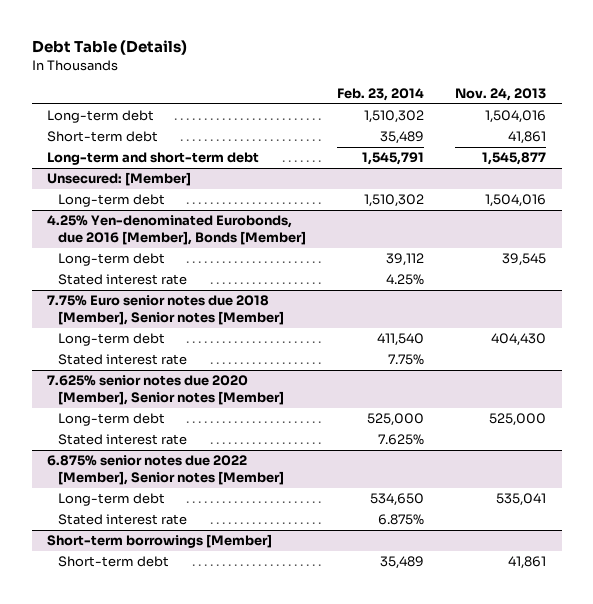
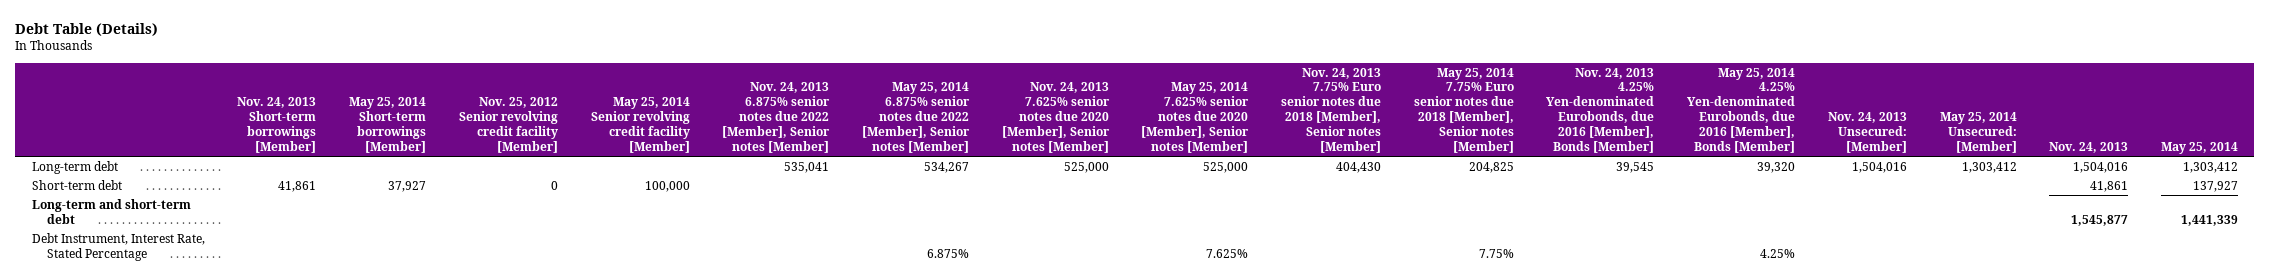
- | Feb. 23, 2014 | Nov. 24, 2013
+ | Nov. 24, 2013 Short-term borrowings [Member] | May 25, 2014 Short-term borrowings [Member] | Nov. 25, 2012 Senior revolving credit facility [Member] | May 25, 2014 Senior revolving credit facility [Member] | Nov. 24, 2013 6.875% senior notes due 2022 [Member], Senior notes [Member] | May 25, 2014 6.875% senior notes due 2022 [Member], Senior notes [Member] | Nov. 24, 2013 7.625% senior notes due 2020 [Member], Senior notes [Member] | May 25, 2014 7.625% senior notes due 2020 [Member], Senior notes [Member] | Nov. 24, 2013 7.75% Euro senior notes due 2018 [Member], Senior notes [Member] | May 25, 2014 7.75% Euro senior notes due 2018 [Member], Senior notes [Member] | Nov. 24, 2013 4.25% Yen-denominated Eurobonds, due 2016 [Member], Bonds [Member] | May 25, 2014 4.25% Yen-denominated Eurobonds, due 2016 [Member], Bonds [Member] | Nov. 24, 2013 Unsecured: [Member] | May 25, 2014 Unsecured: [Member] | Nov. 24, 2013 | May 25, 2014
- Unsecured: [Member]
- Long-term debt | 1,510,302 | 1,504,016
- 4.25% Yen-denominated Eurobonds, due 2016 [Member], Bonds [Member]
- Long-term debt | 39,112 | 39,545
- Stated interest rate | 4.25% |
- 7.75% Euro senior notes due 2018 [Member], Senior notes [Member]
- Long-term debt | 411,540 | 404,430
- Stated interest rate | 7.75% |
- 7.625% senior notes due 2020 [Member], Senior notes [Member]
- Long-term debt | 525,000 | 525,000
- Stated interest rate | 7.625% |
- 6.875% senior notes due 2022 [Member], Senior notes [Member]
- Long-term debt | 534,650 | 535,041
- Stated interest rate | 6.875% |
- Short-term borrowings [Member]
- Short-term debt | 35,489 | 41,861
+ Debt Instrument, Interest Rate, Stated Percentage | | | | | | 6.875% | | 7.625% | | 7.75% | | 4.25% | | | |

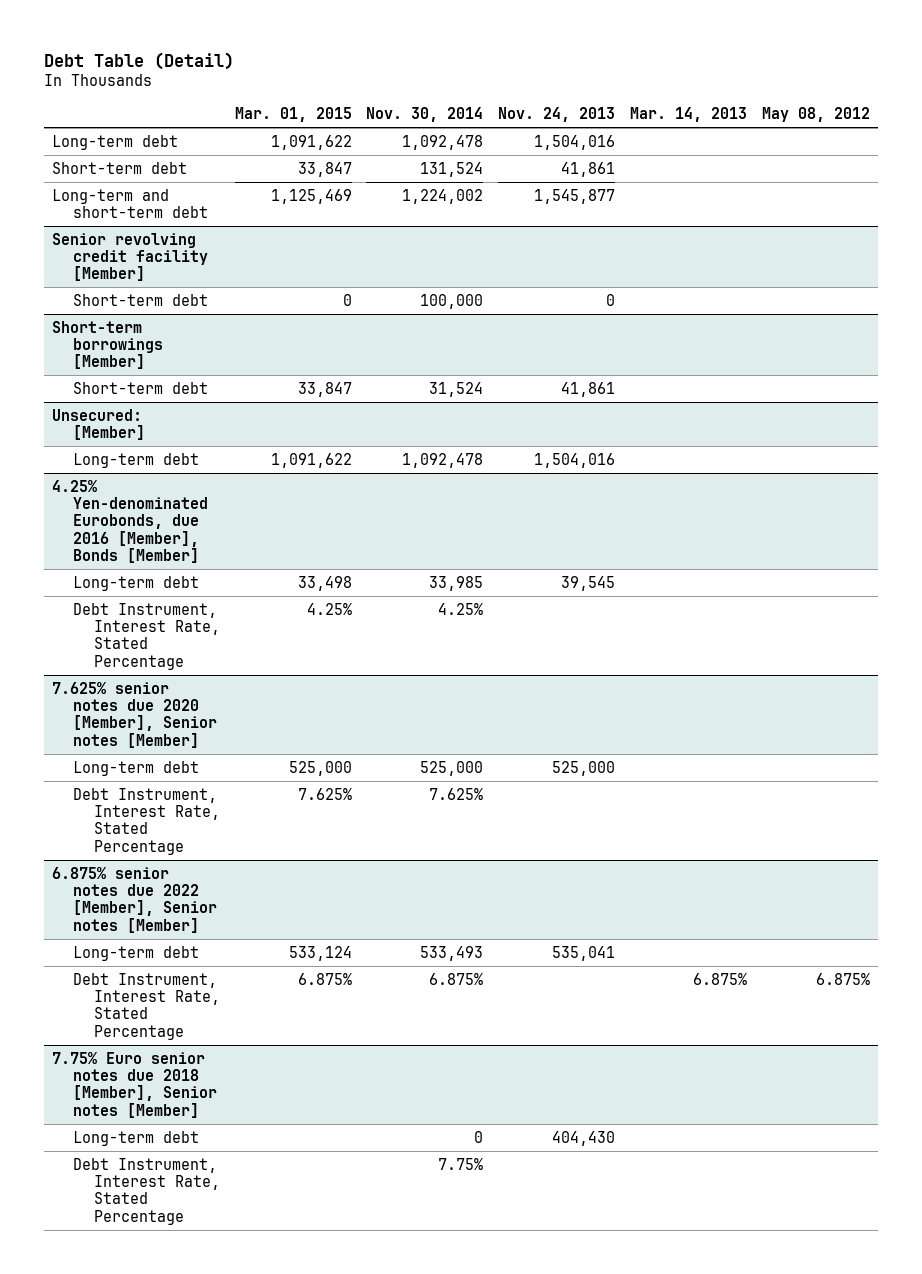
- Debt Table (Details)
+ Debt Table (Detail)
- | Nov. 24, 2013 Short-term borrowings [Member] | May 25, 2014 Short-term borrowings [Member] | Nov. 25, 2012 Senior revolving credit facility [Member] | May 25, 2014 Senior revolving credit facility [Member] | Nov. 24, 2013 6.875% senior notes due 2022 [Member], Senior notes [Member] | May 25, 2014 6.875% senior notes due 2022 [Member], Senior notes [Member] | Nov. 24, 2013 7.625% senior notes due 2020 [Member], Senior notes [Member] | May 25, 2014 7.625% senior notes due 2020 [Member], Senior notes [Member] | Nov. 24, 2013 7.75% Euro senior notes due 2018 [Member], Senior notes [Member] | May 25, 2014 7.75% Euro senior notes due 2018 [Member], Senior notes [Member] | Nov. 24, 2013 4.25% Yen-denominated Eurobonds, due 2016 [Member], Bonds [Member] | May 25, 2014 4.25% Yen-denominated Eurobonds, due 2016 [Member], Bonds [Member] | Nov. 24, 2013 Unsecured: [Member] | May 25, 2014 Unsecured: [Member] | Nov. 24, 2013 | May 25, 2014
+ | Mar. 01, 2015 | Nov. 30, 2014 | Nov. 24, 2013 | Mar. 14, 2013 | May 08, 2012
+ Senior revolving credit facility [Member]
+ Short-term debt | 0 | 100,000 | 0 | |
+ Short-term borrowings [Member]
+ Short-term debt | 33,847 | 31,524 | 41,861 | |
+ Unsecured: [Member]
+ Long-term debt | 1,091,622 | 1,092,478 | 1,504,016 | |
+ 4.25% Yen-denominated Eurobonds, due 2016 [Member], Bonds [Member]
+ Long-term debt | 33,498 | 33,985 | 39,545 | |
+ 7.625% senior notes due 2020 [Member], Senior notes [Member]
+ Long-term debt | 525,000 | 525,000 | 525,000 | |
+ Debt Instrument, Interest Rate, Stated Percentage | 7.625% | 7.625% | | |
+ 6.875% senior notes due 2022 [Member], Senior notes [Member]
+ Long-term debt | 533,124 | 533,493 | 535,041 | |
+ Debt Instrument, Interest Rate, Stated Percentage | 6.875% | 6.875% | | 6.875% | 6.875%
+ 7.75% Euro senior notes due 2018 [Member], Senior notes [Member]
+ Long-term debt | | 0 | 404,430 | |
+ Debt Instrument, Interest Rate, Stated Percentage | | 7.75% | | |

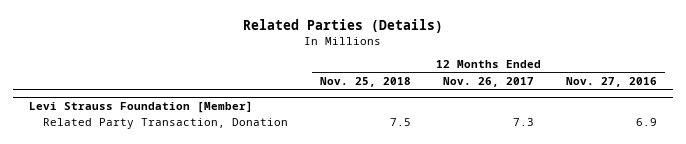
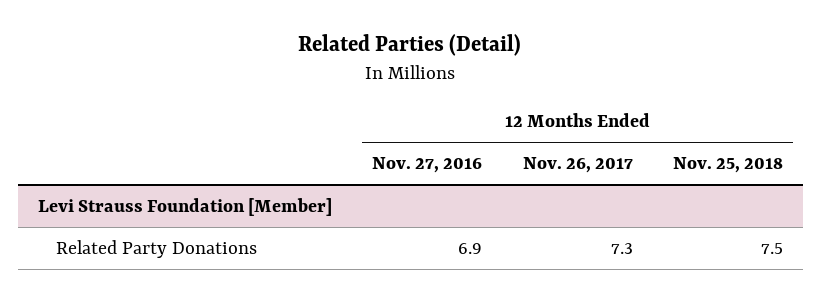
- Related Parties (Details)
+ Related Parties (Detail)
- | 12 Months Ended Nov. 25, 2018 | 12 Months Ended Nov. 26, 2017 | 12 Months Ended Nov. 27, 2016
+ | 12 Months Ended Nov. 27, 2016 | 12 Months Ended Nov. 26, 2017 | 12 Months Ended Nov. 25, 2018
@ Levi Strauss Foundation [Member]
- Related Party Transaction, Donation | 7.5 | 7.3 | 6.9
+ Related Party Donations | 6.9 | 7.3 | 7.5

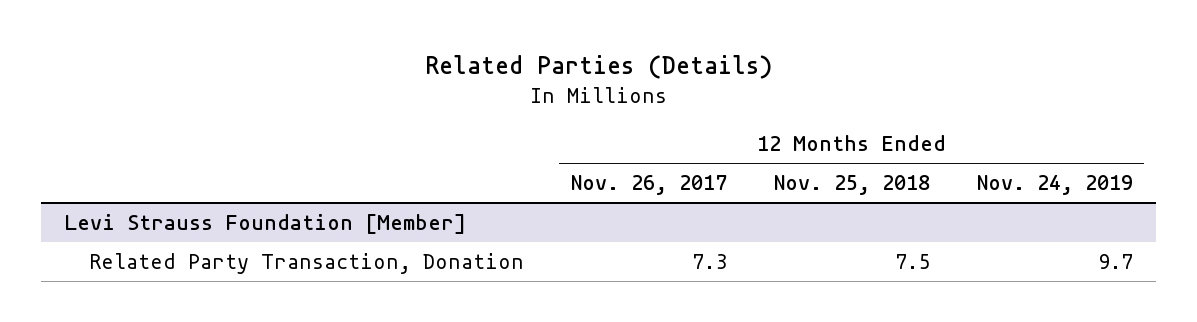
- Related Parties (Detail)
+ Related Parties (Details)
- | 12 Months Ended Nov. 27, 2016 | 12 Months Ended Nov. 26, 2017 | 12 Months Ended Nov. 25, 2018
+ | 12 Months Ended Nov. 26, 2017 | 12 Months Ended Nov. 25, 2018 | 12 Months Ended Nov. 24, 2019
@ Levi Strauss Foundation [Member]
- Related Party Donations | 6.9 | 7.3 | 7.5
+ Related Party Transaction, Donation | 7.3 | 7.5 | 9.7

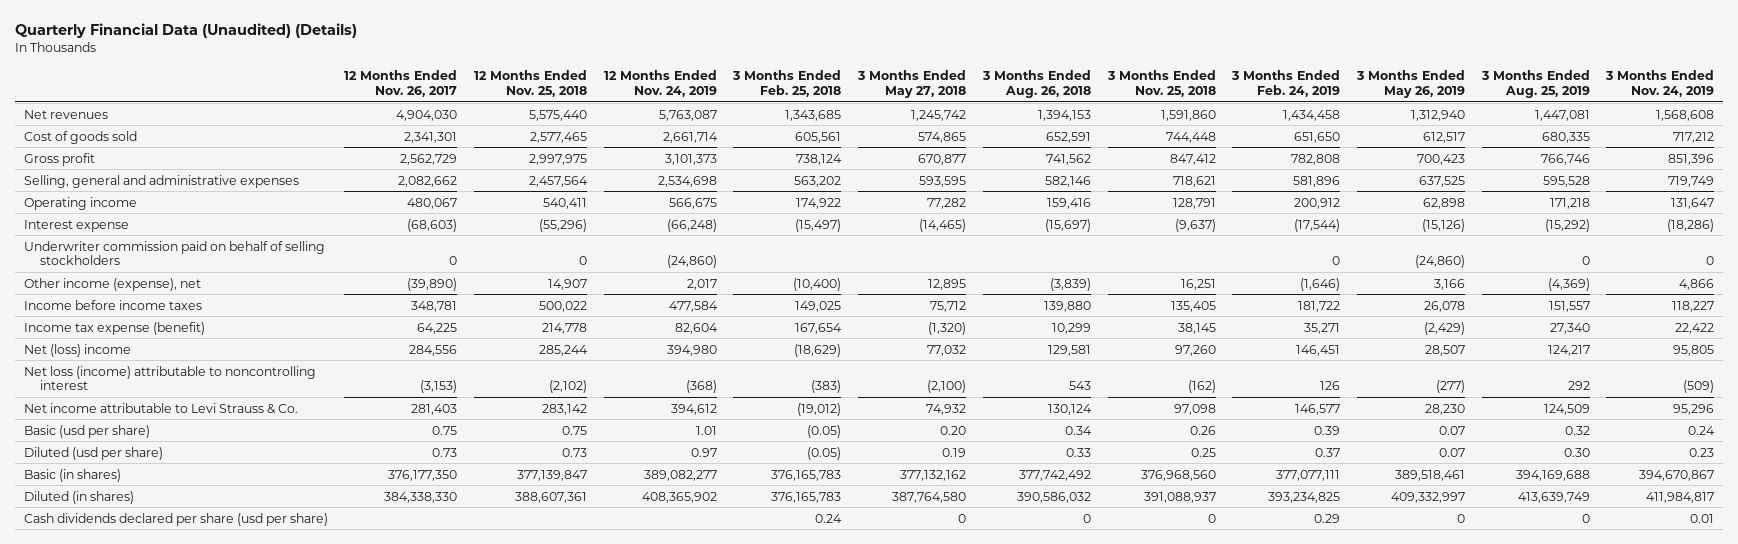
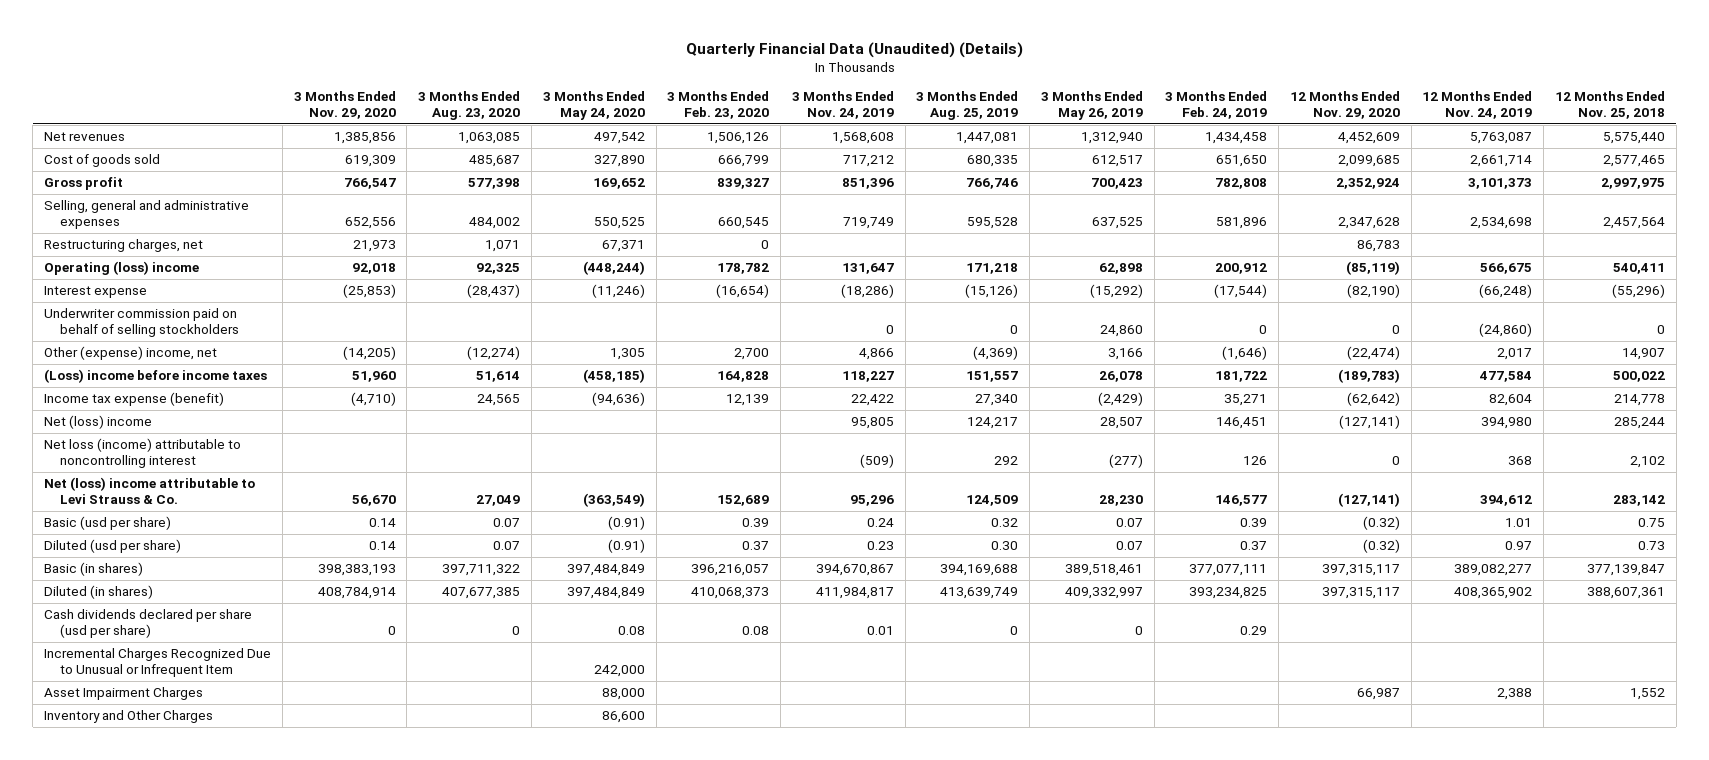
- | 12 Months Ended Nov. 26, 2017 | 12 Months Ended Nov. 25, 2018 | 12 Months Ended Nov. 24, 2019 | 3 Months Ended Feb. 25, 2018 | 3 Months Ended May 27, 2018 | 3 Months Ended Aug. 26, 2018 | 3 Months Ended Nov. 25, 2018 | 3 Months Ended Feb. 24, 2019 | 3 Months Ended May 26, 2019 | 3 Months Ended Aug. 25, 2019 | 3 Months Ended Nov. 24, 2019
+ | 3 Months Ended Nov. 29, 2020 | 3 Months Ended Aug. 23, 2020 | 3 Months Ended May 24, 2020 | 3 Months Ended Feb. 23, 2020 | 3 Months Ended Nov. 24, 2019 | 3 Months Ended Aug. 25, 2019 | 3 Months Ended May 26, 2019 | 3 Months Ended Feb. 24, 2019 | 12 Months Ended Nov. 29, 2020 | 12 Months Ended Nov. 24, 2019 | 12 Months Ended Nov. 25, 2018
- Operating income | 480,067 | 540,411 | 566,675 | 174,922 | 77,282 | 159,416 | 128,791 | 200,912 | 62,898 | 171,218 | 131,647
- Interest expense | (68,603) | (55,296) | (66,248) | (15,497) | (14,465) | (15,697) | (9,637) | (17,544) | (15,126) | (15,292) | (18,286)
- Underwriter commission paid on behalf of selling stockholders | 0 | 0 | (24,860) | | | | | 0 | (24,860) | 0 | 0
- Other income (expense), net | (39,890) | 14,907 | 2,017 | (10,400) | 12,895 | (3,839) | 16,251 | (1,646) | 3,166 | (4,369) | 4,866
- Income before income taxes | 348,781 | 500,022 | 477,584 | 149,025 | 75,712 | 139,880 | 135,405 | 181,722 | 26,078 | 151,557 | 118,227
+ Restructuring charges, net | 21,973 | 1,071 | 67,371 | 0 | | | | | 86,783 | |
+ Operating (loss) income | 92,018 | 92,325 | (448,244) | 178,782 | 131,647 | 171,218 | 62,898 | 200,912 | (85,119) | 566,675 | 540,411
+ Interest expense | (25,853) | (28,437) | (11,246) | (16,654) | (18,286) | (15,126) | (15,292) | (17,544) | (82,190) | (66,248) | (55,296)
+ Underwriter commission paid on behalf of selling stockholders | | | | | 0 | 0 | 24,860 | 0 | 0 | (24,860) | 0
+ Other (expense) income, net | (14,205) | (12,274) | 1,305 | 2,700 | 4,866 | (4,369) | 3,166 | (1,646) | (22,474) | 2,017 | 14,907
+ (Loss) income before income taxes | 51,960 | 51,614 | (458,185) | 164,828 | 118,227 | 151,557 | 26,078 | 181,722 | (189,783) | 477,584 | 500,022
- Net loss (income) attributable to noncontrolling interest | (3,153) | (2,102) | (368) | (383) | (2,100) | 543 | (162) | 126 | (277) | 292 | (509)
- Net income attributable to Levi Strauss & Co. | 281,403 | 283,142 | 394,612 | (19,012) | 74,932 | 130,124 | 97,098 | 146,577 | 28,230 | 124,509 | 95,296
+ Net loss (income) attributable to noncontrolling interest | | | | | (509) | 292 | (277) | 126 | 0 | 368 | 2,102
+ Net (loss) income attributable to Levi Strauss & Co. | 56,670 | 27,049 | (363,549) | 152,689 | 95,296 | 124,509 | 28,230 | 146,577 | (127,141) | 394,612 | 283,142
+ Incremental Charges Recognized Due to Unusual or Infrequent Item | | | 242,000 | | | | | | | |
+ Asset Impairment Charges | | | 88,000 | | | | | | 66,987 | 2,388 | 1,552
+ Inventory and Other Charges | | | 86,600 | | | | | | | |

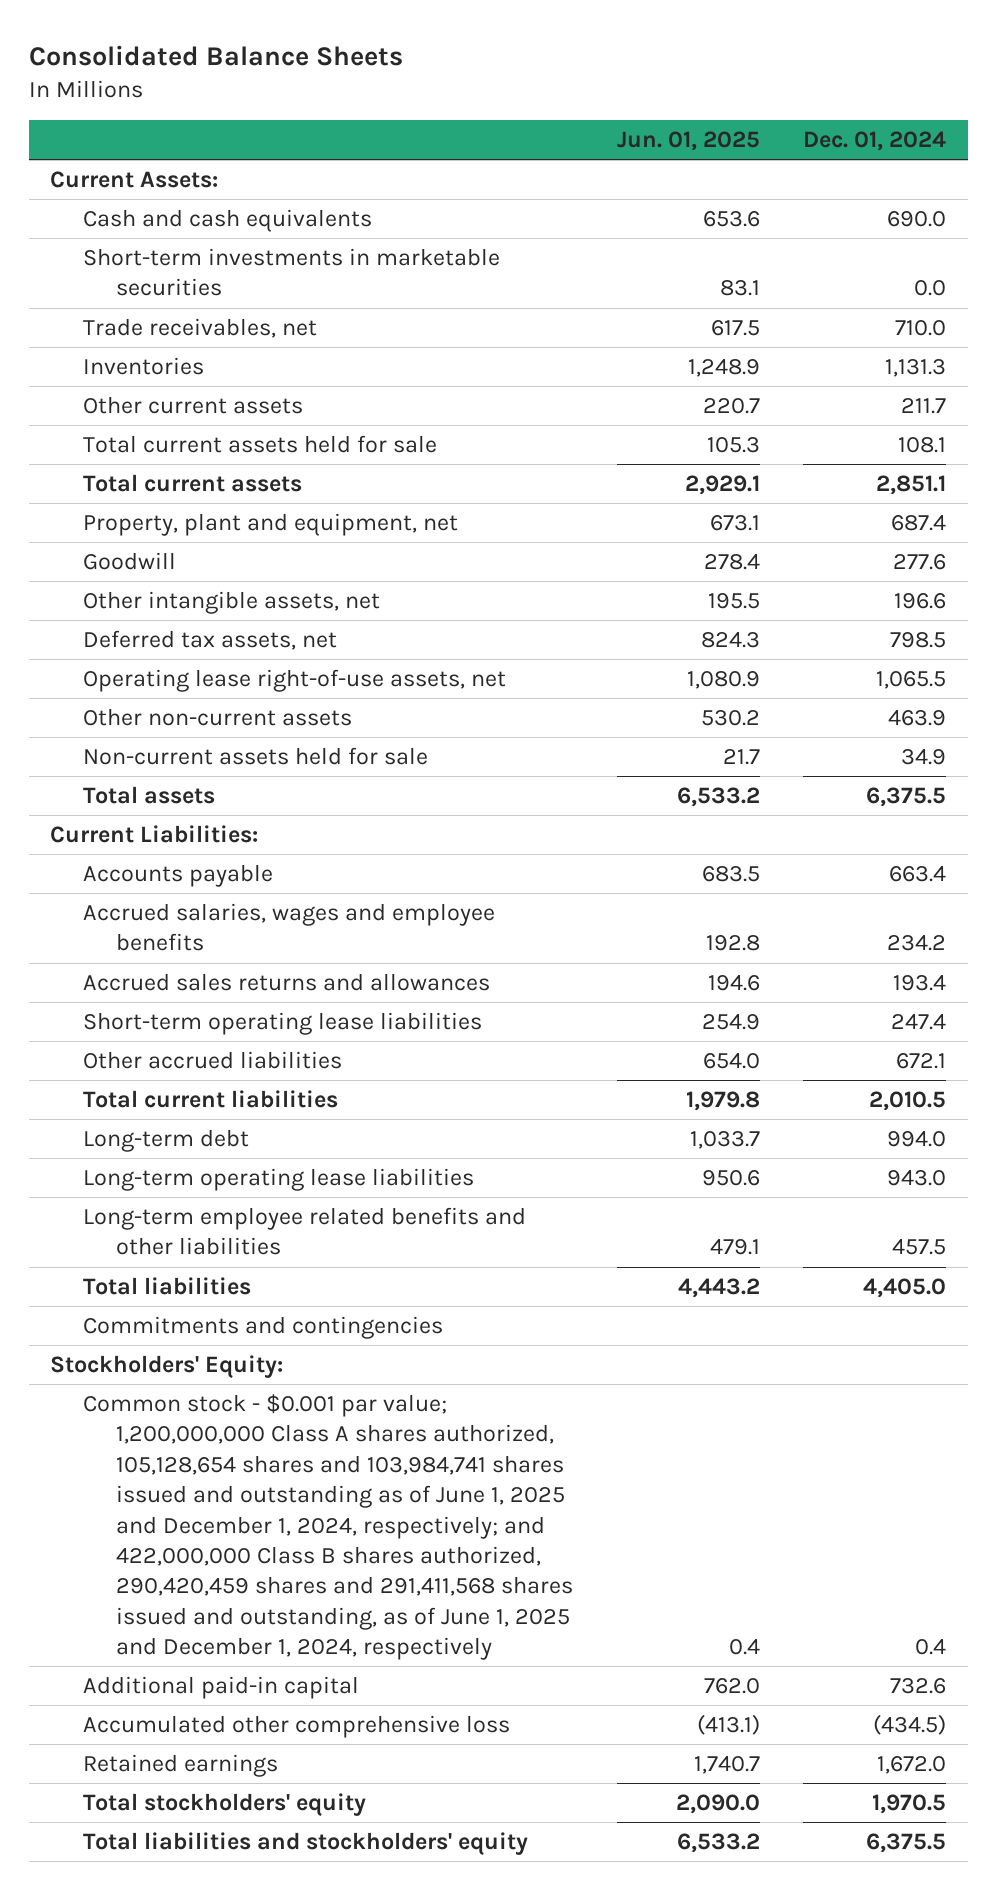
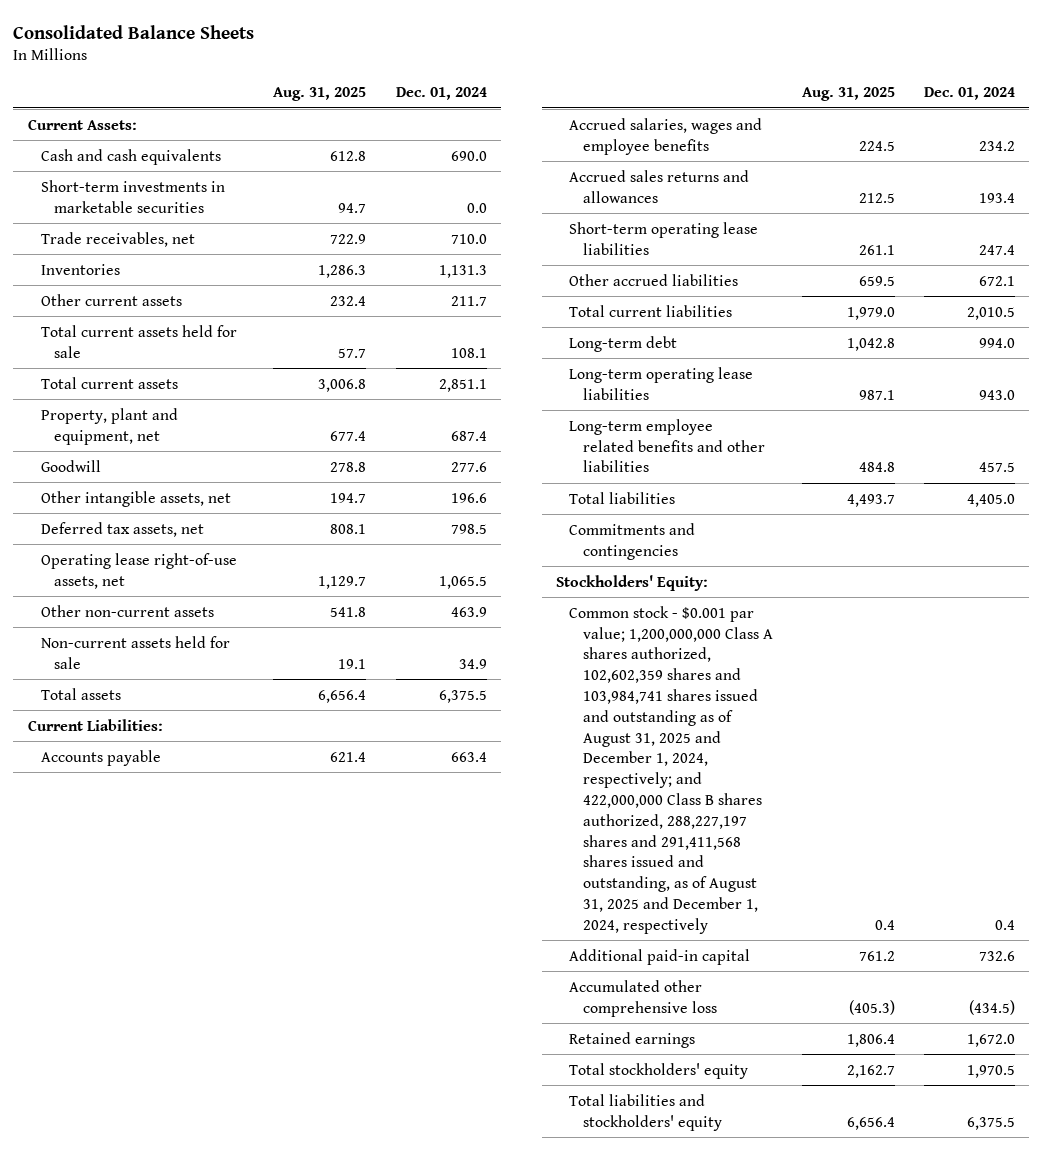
- | Jun. 01, 2025 | Dec. 01, 2024
+ | Aug. 31, 2025 | Dec. 01, 2024
- Common stock - $0.001 par value; 1,200,000,000 Class A shares authorized, 105,128,654 shares and 103,984,741 shares issued and outstanding as of June 1, 2025 and December 1, 2024, respectively; and 422,000,000 Class B shares authorized, 290,420,459 shares and 291,411,568 shares issued and outstanding, as of June 1, 2025 and December 1, 2024, respectively | 0.4 | 0.4
+ Common stock - $0.001 par value; 1,200,000,000 Class A shares authorized, 102,602,359 shares and 103,984,741 shares issued and outstanding as of August 31, 2025 and December 1, 2024, respectively; and 422,000,000 Class B shares authorized, 288,227,197 shares and 291,411,568 shares issued and outstanding, as of August 31, 2025 and December 1, 2024, respectively | 0.4 | 0.4

